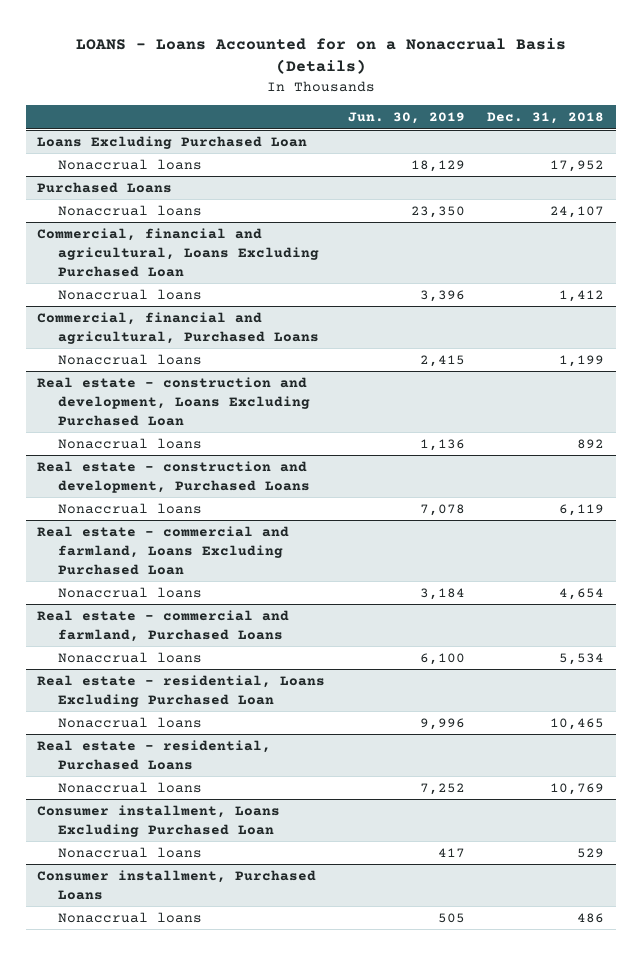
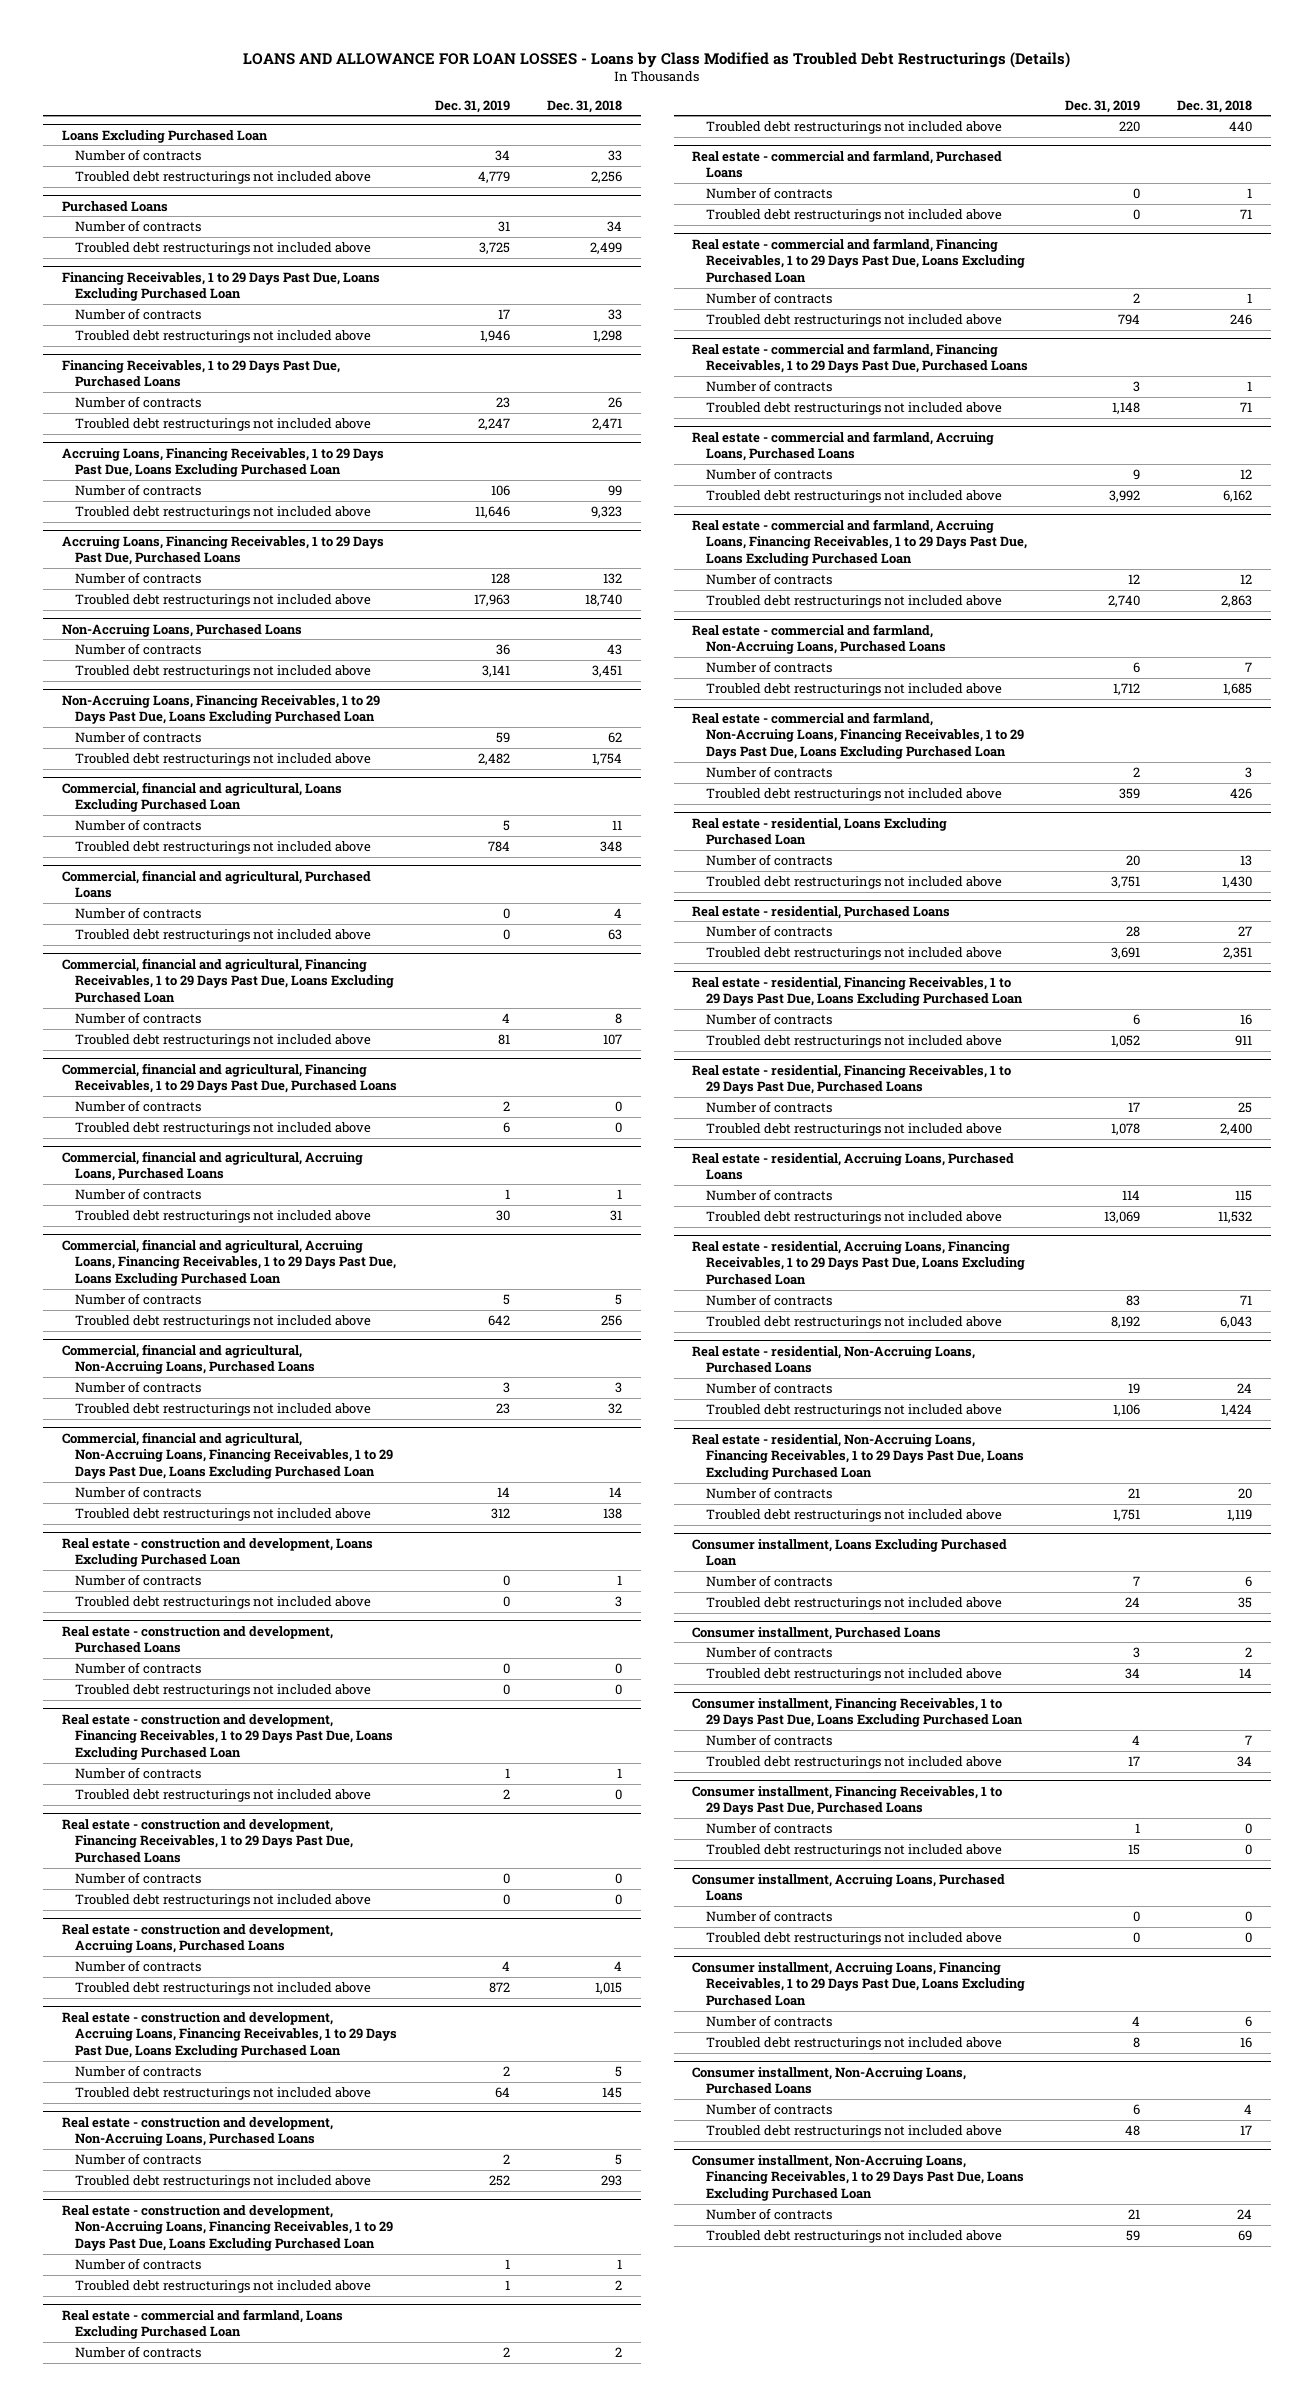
- LOANS - Loans Accounted for on a Nonaccrual Basis (Details)
+ LOANS AND ALLOWANCE FOR LOAN LOSSES - Loans by Class Modified as Troubled Debt Restructurings (Details)
- | Jun. 30, 2019 | Dec. 31, 2018
+ | Dec. 31, 2019 | Dec. 31, 2018
@ Loans Excluding Purchased Loan
- Nonaccrual loans | 18,129 | 17,952
+ Number of contracts | 34 | 33
+ Troubled debt restructurings not included above | 4,779 | 2,256
@ Purchased Loans
- Nonaccrual loans | 23,350 | 24,107
+ Number of contracts | 31 | 34
+ Troubled debt restructurings not included above | 3,725 | 2,499
+ Financing Receivables, 1 to 29 Days Past Due, Loans Excluding Purchased Loan
+ Number of contracts | 17 | 33
+ Troubled debt restructurings not included above | 1,946 | 1,298
+ Financing Receivables, 1 to 29 Days Past Due, Purchased Loans
+ Number of contracts | 23 | 26
+ Troubled debt restructurings not included above | 2,247 | 2,471
+ Accruing Loans, Financing Receivables, 1 to 29 Days Past Due, Loans Excluding Purchased Loan
+ Number of contracts | 106 | 99
+ Troubled debt restructurings not included above | 11,646 | 9,323
+ Accruing Loans, Financing Receivables, 1 to 29 Days Past Due, Purchased Loans
+ Number of contracts | 128 | 132
+ Troubled debt restructurings not included above | 17,963 | 18,740
+ Non-Accruing Loans, Purchased Loans
+ Number of contracts | 36 | 43
+ Troubled debt restructurings not included above | 3,141 | 3,451
+ Non-Accruing Loans, Financing Receivables, 1 to 29 Days Past Due, Loans Excluding Purchased Loan
+ Number of contracts | 59 | 62
+ Troubled debt restructurings not included above | 2,482 | 1,754
@ Commercial, financial and agricultural, Loans Excluding Purchased Loan
- Nonaccrual loans | 3,396 | 1,412
+ Number of contracts | 5 | 11
+ Troubled debt restructurings not included above | 784 | 348
@ Commercial, financial and agricultural, Purchased Loans
- Nonaccrual loans | 2,415 | 1,199
+ Number of contracts | 0 | 4
+ Troubled debt restructurings not included above | 0 | 63
+ Commercial, financial and agricultural, Financing Receivables, 1 to 29 Days Past Due, Loans Excluding Purchased Loan
+ Number of contracts | 4 | 8
+ Troubled debt restructurings not included above | 81 | 107
+ Commercial, financial and agricultural, Financing Receivables, 1 to 29 Days Past Due, Purchased Loans
+ Number of contracts | 2 | 0
+ Troubled debt restructurings not included above | 6 | 0
+ Commercial, financial and agricultural, Accruing Loans, Purchased Loans
+ Number of contracts | 1 | 1
+ Troubled debt restructurings not included above | 30 | 31
+ Commercial, financial and agricultural, Accruing Loans, Financing Receivables, 1 to 29 Days Past Due, Loans Excluding Purchased Loan
+ Number of contracts | 5 | 5
+ Troubled debt restructurings not included above | 642 | 256
+ Commercial, financial and agricultural, Non-Accruing Loans, Purchased Loans
+ Number of contracts | 3 | 3
+ Troubled debt restructurings not included above | 23 | 32
+ Commercial, financial and agricultural, Non-Accruing Loans, Financing Receivables, 1 to 29 Days Past Due, Loans Excluding Purchased Loan
+ Number of contracts | 14 | 14
+ Troubled debt restructurings not included above | 312 | 138
@ Real estate - construction and development, Loans Excluding Purchased Loan
- Nonaccrual loans | 1,136 | 892
+ Number of contracts | 0 | 1
+ Troubled debt restructurings not included above | 0 | 3
@ Real estate - construction and development, Purchased Loans
- Nonaccrual loans | 7,078 | 6,119
+ Number of contracts | 0 | 0
+ Troubled debt restructurings not included above | 0 | 0
+ Real estate - construction and development, Financing Receivables, 1 to 29 Days Past Due, Loans Excluding Purchased Loan
+ Number of contracts | 1 | 1
+ Troubled debt restructurings not included above | 2 | 0
+ Real estate - construction and development, Financing Receivables, 1 to 29 Days Past Due, Purchased Loans
+ Number of contracts | 0 | 0
+ Troubled debt restructurings not included above | 0 | 0
+ Real estate - construction and development, Accruing Loans, Purchased Loans
+ Number of contracts | 4 | 4
+ Troubled debt restructurings not included above | 872 | 1,015
+ Real estate - construction and development, Accruing Loans, Financing Receivables, 1 to 29 Days Past Due, Loans Excluding Purchased Loan
+ Number of contracts | 2 | 5
+ Troubled debt restructurings not included above | 64 | 145
+ Real estate - construction and development, Non-Accruing Loans, Purchased Loans
+ Number of contracts | 2 | 5
+ Troubled debt restructurings not included above | 252 | 293
+ Real estate - construction and development, Non-Accruing Loans, Financing Receivables, 1 to 29 Days Past Due, Loans Excluding Purchased Loan
+ Number of contracts | 1 | 1
+ Troubled debt restructurings not included above | 1 | 2
@ Real estate - commercial and farmland, Loans Excluding Purchased Loan
- Nonaccrual loans | 3,184 | 4,654
+ Number of contracts | 2 | 2
+ Troubled debt restructurings not included above | 220 | 440
@ Real estate - commercial and farmland, Purchased Loans
- Nonaccrual loans | 6,100 | 5,534
+ Number of contracts | 0 | 1
+ Troubled debt restructurings not included above | 0 | 71
+ Real estate - commercial and farmland, Financing Receivables, 1 to 29 Days Past Due, Loans Excluding Purchased Loan
+ Number of contracts | 2 | 1
+ Troubled debt restructurings not included above | 794 | 246
+ Real estate - commercial and farmland, Financing Receivables, 1 to 29 Days Past Due, Purchased Loans
+ Number of contracts | 3 | 1
+ Troubled debt restructurings not included above | 1,148 | 71
+ Real estate - commercial and farmland, Accruing Loans, Purchased Loans
+ Number of contracts | 9 | 12
+ Troubled debt restructurings not included above | 3,992 | 6,162
+ Real estate - commercial and farmland, Accruing Loans, Financing Receivables, 1 to 29 Days Past Due, Loans Excluding Purchased Loan
+ Number of contracts | 12 | 12
+ Troubled debt restructurings not included above | 2,740 | 2,863
+ Real estate - commercial and farmland, Non-Accruing Loans, Purchased Loans
+ Number of contracts | 6 | 7
+ Troubled debt restructurings not included above | 1,712 | 1,685
+ Real estate - commercial and farmland, Non-Accruing Loans, Financing Receivables, 1 to 29 Days Past Due, Loans Excluding Purchased Loan
+ Number of contracts | 2 | 3
+ Troubled debt restructurings not included above | 359 | 426
@ Real estate - residential, Loans Excluding Purchased Loan
- Nonaccrual loans | 9,996 | 10,465
+ Number of contracts | 20 | 13
+ Troubled debt restructurings not included above | 3,751 | 1,430
@ Real estate - residential, Purchased Loans
- Nonaccrual loans | 7,252 | 10,769
+ Number of contracts | 28 | 27
+ Troubled debt restructurings not included above | 3,691 | 2,351
+ Real estate - residential, Financing Receivables, 1 to 29 Days Past Due, Loans Excluding Purchased Loan
+ Number of contracts | 6 | 16
+ Troubled debt restructurings not included above | 1,052 | 911
+ Real estate - residential, Financing Receivables, 1 to 29 Days Past Due, Purchased Loans
+ Number of contracts | 17 | 25
+ Troubled debt restructurings not included above | 1,078 | 2,400
+ Real estate - residential, Accruing Loans, Purchased Loans
+ Number of contracts | 114 | 115
+ Troubled debt restructurings not included above | 13,069 | 11,532
+ Real estate - residential, Accruing Loans, Financing Receivables, 1 to 29 Days Past Due, Loans Excluding Purchased Loan
+ Number of contracts | 83 | 71
+ Troubled debt restructurings not included above | 8,192 | 6,043
+ Real estate - residential, Non-Accruing Loans, Purchased Loans
+ Number of contracts | 19 | 24
+ Troubled debt restructurings not included above | 1,106 | 1,424
+ Real estate - residential, Non-Accruing Loans, Financing Receivables, 1 to 29 Days Past Due, Loans Excluding Purchased Loan
+ Number of contracts | 21 | 20
+ Troubled debt restructurings not included above | 1,751 | 1,119
@ Consumer installment, Loans Excluding Purchased Loan
- Nonaccrual loans | 417 | 529
+ Number of contracts | 7 | 6
+ Troubled debt restructurings not included above | 24 | 35
@ Consumer installment, Purchased Loans
- Nonaccrual loans | 505 | 486
+ Number of contracts | 3 | 2
+ Troubled debt restructurings not included above | 34 | 14
+ Consumer installment, Financing Receivables, 1 to 29 Days Past Due, Loans Excluding Purchased Loan
+ Number of contracts | 4 | 7
+ Troubled debt restructurings not included above | 17 | 34
+ Consumer installment, Financing Receivables, 1 to 29 Days Past Due, Purchased Loans
+ Number of contracts | 1 | 0
+ Troubled debt restructurings not included above | 15 | 0
+ Consumer installment, Accruing Loans, Purchased Loans
+ Number of contracts | 0 | 0
+ Troubled debt restructurings not included above | 0 | 0
+ Consumer installment, Accruing Loans, Financing Receivables, 1 to 29 Days Past Due, Loans Excluding Purchased Loan
+ Number of contracts | 4 | 6
+ Troubled debt restructurings not included above | 8 | 16
+ Consumer installment, Non-Accruing Loans, Purchased Loans
+ Number of contracts | 6 | 4
+ Troubled debt restructurings not included above | 48 | 17
+ Consumer installment, Non-Accruing Loans, Financing Receivables, 1 to 29 Days Past Due, Loans Excluding Purchased Loan
+ Number of contracts | 21 | 24
+ Troubled debt restructurings not included above | 59 | 69

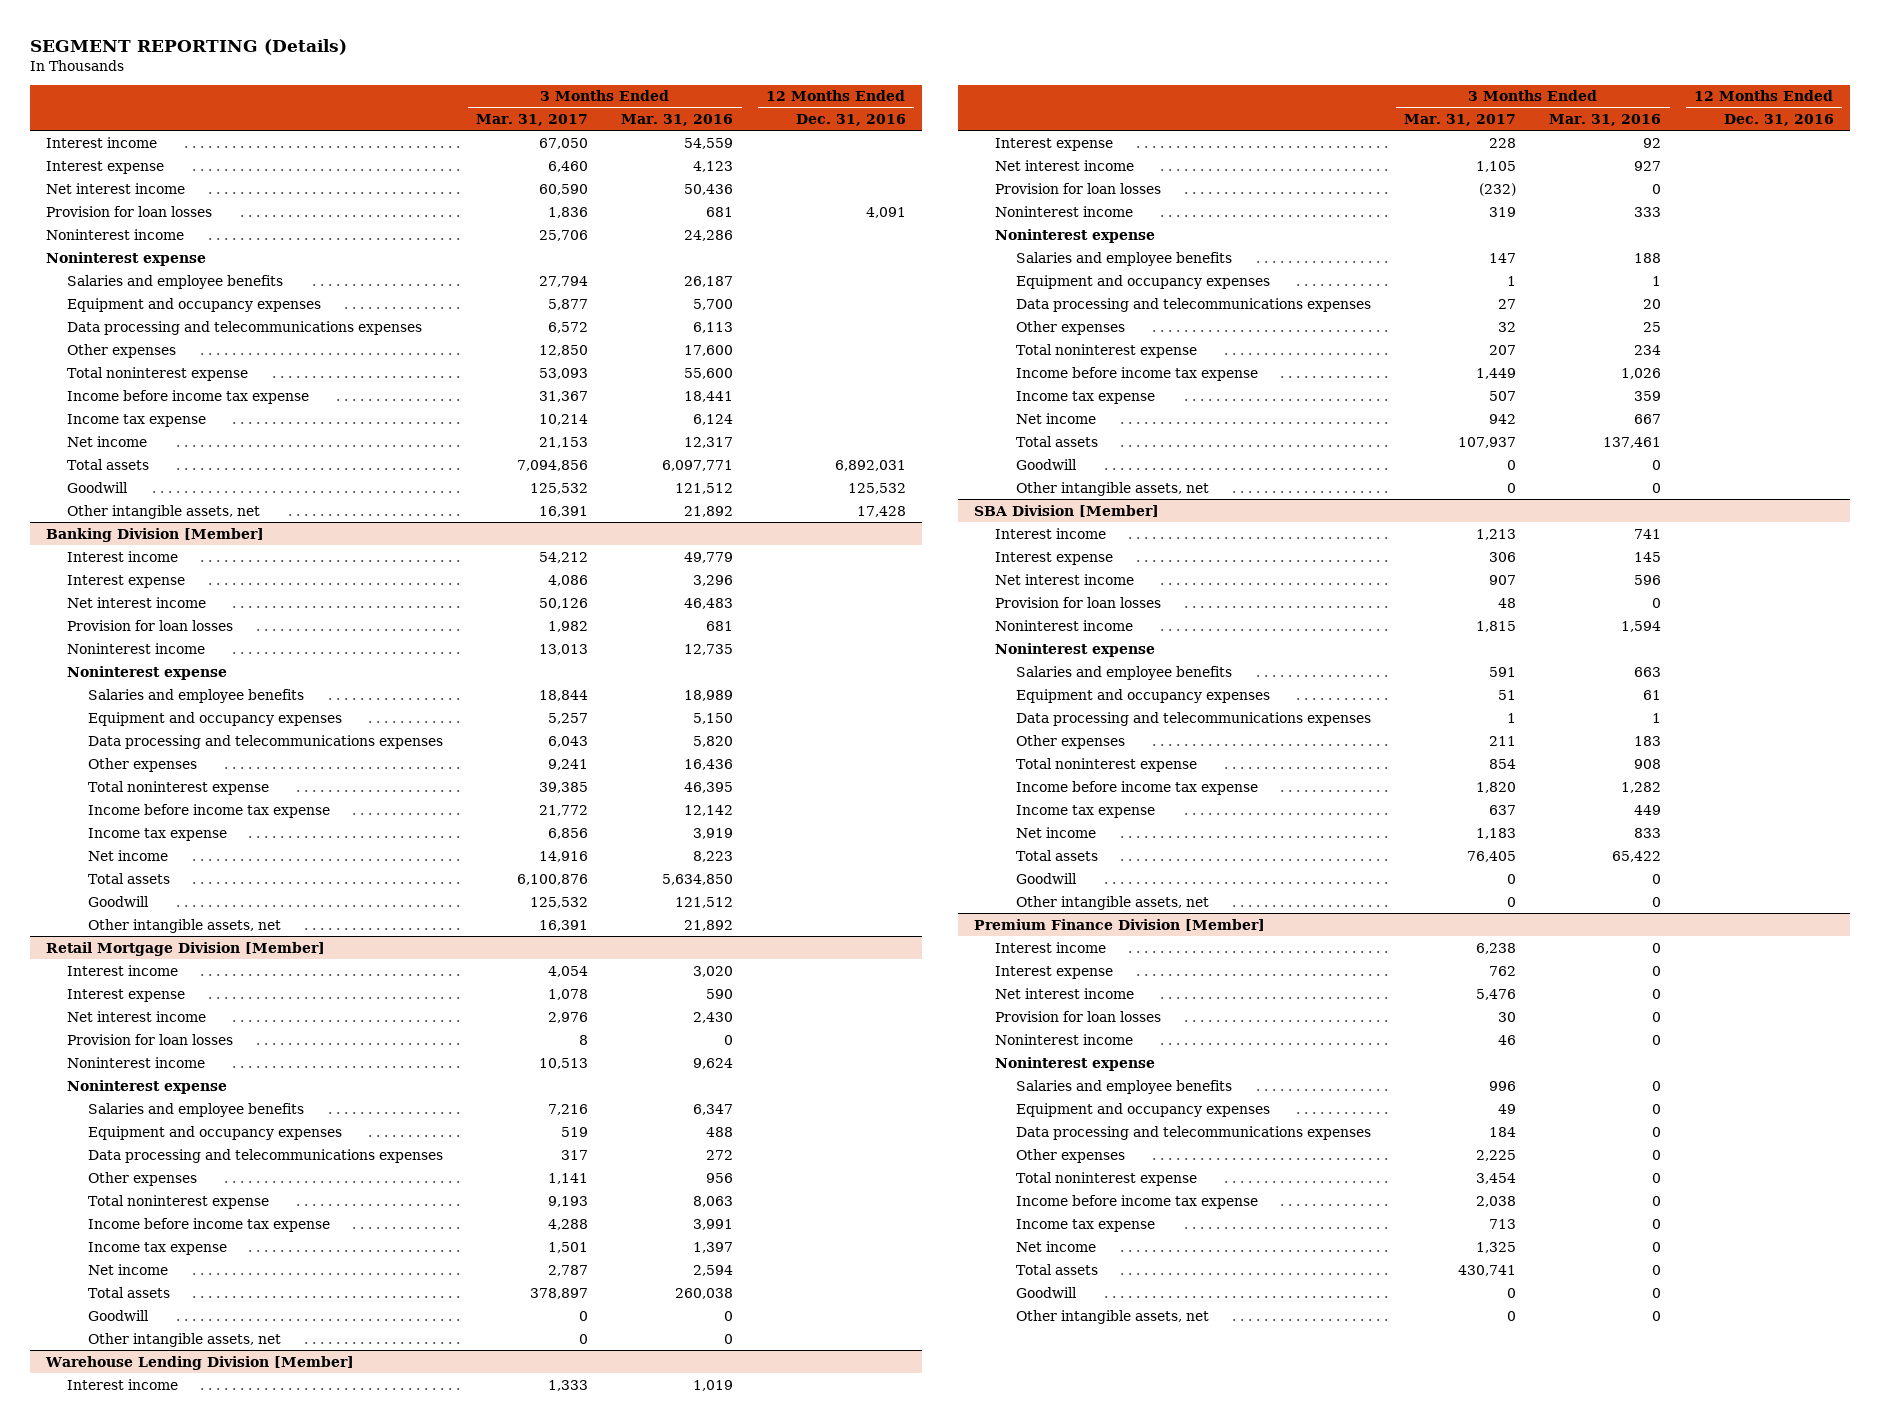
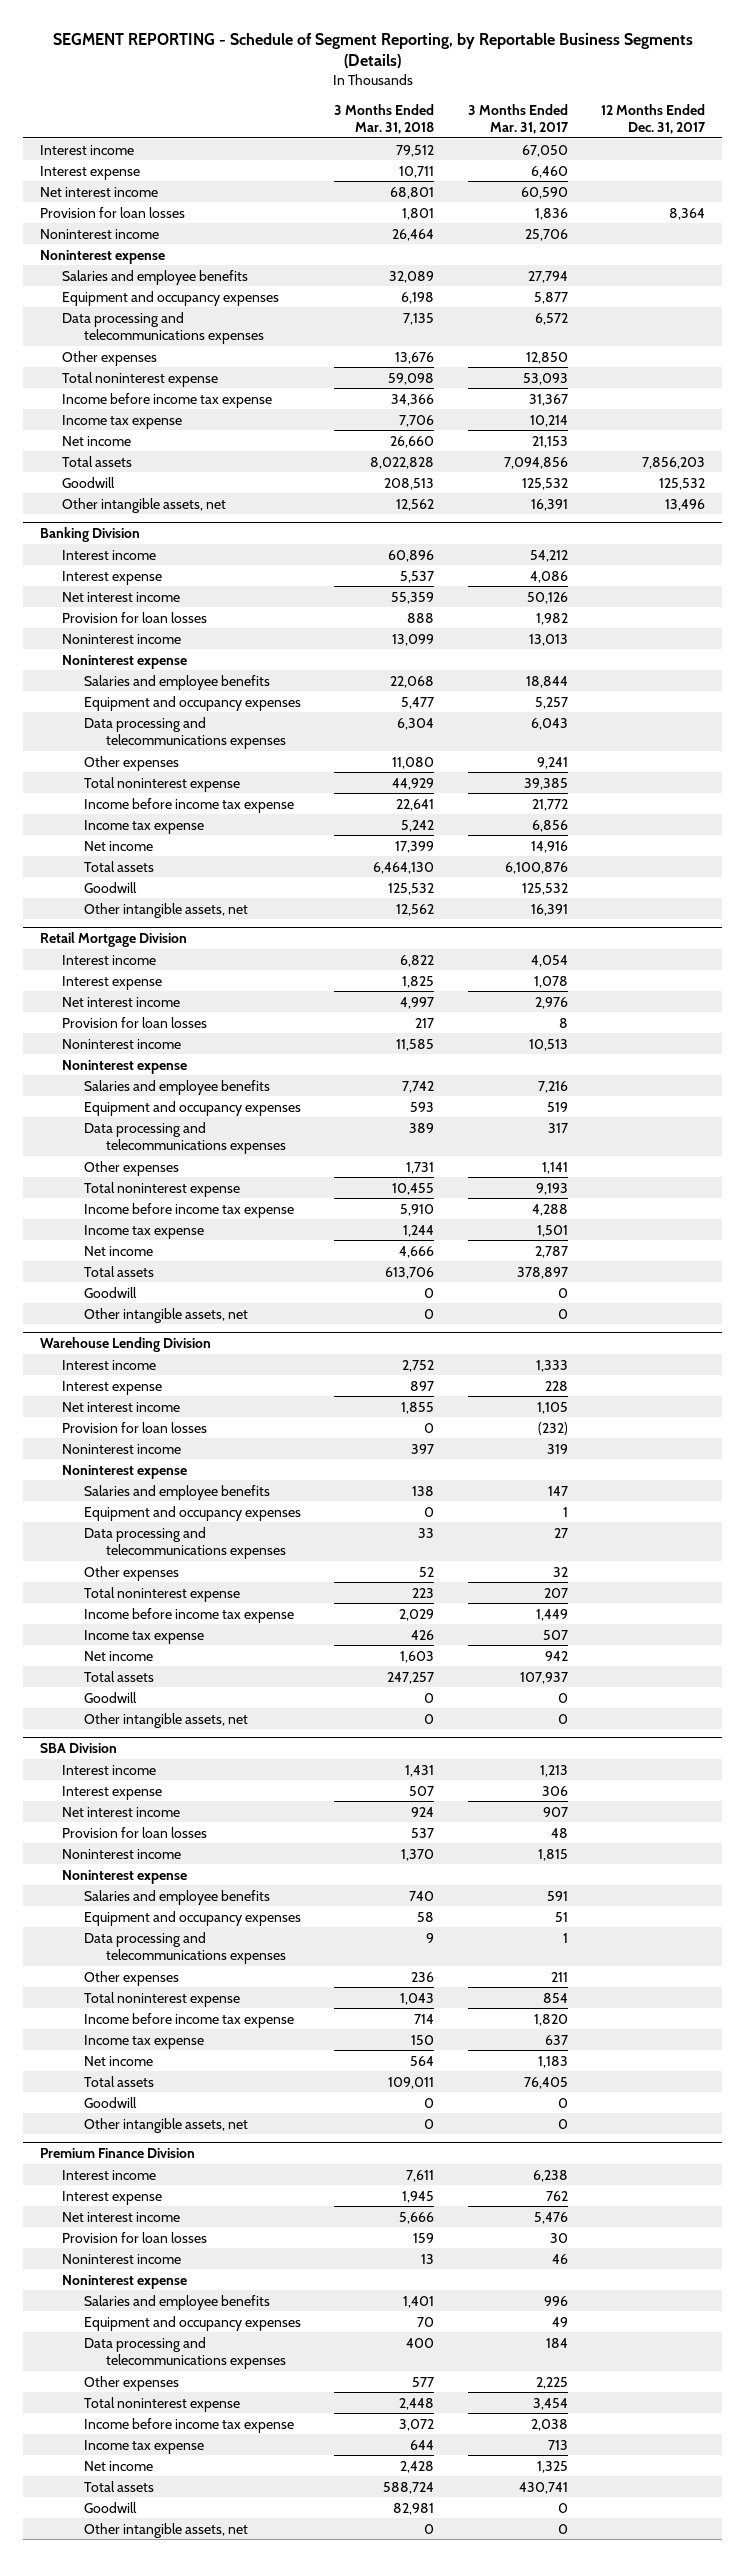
- SEGMENT REPORTING (Details)
+ SEGMENT REPORTING - Schedule of Segment Reporting, by Reportable Business Segments (Details)
- | 3 Months Ended Mar. 31, 2017 | 3 Months Ended Mar. 31, 2016 | 12 Months Ended Dec. 31, 2016
+ | 3 Months Ended Mar. 31, 2018 | 3 Months Ended Mar. 31, 2017 | 12 Months Ended Dec. 31, 2017
- Banking Division [Member]
+ Banking Division
- Retail Mortgage Division [Member]
+ Retail Mortgage Division
- Warehouse Lending Division [Member]
+ Warehouse Lending Division
- SBA Division [Member]
+ SBA Division
- Premium Finance Division [Member]
+ Premium Finance Division

